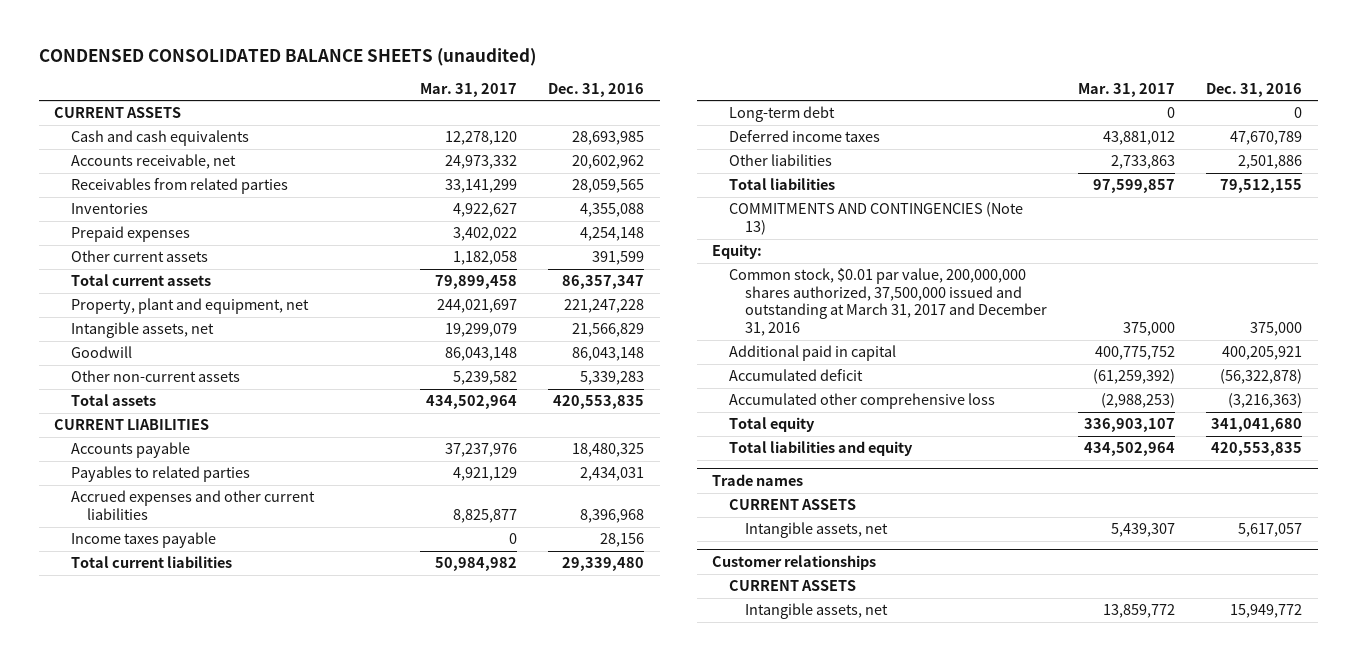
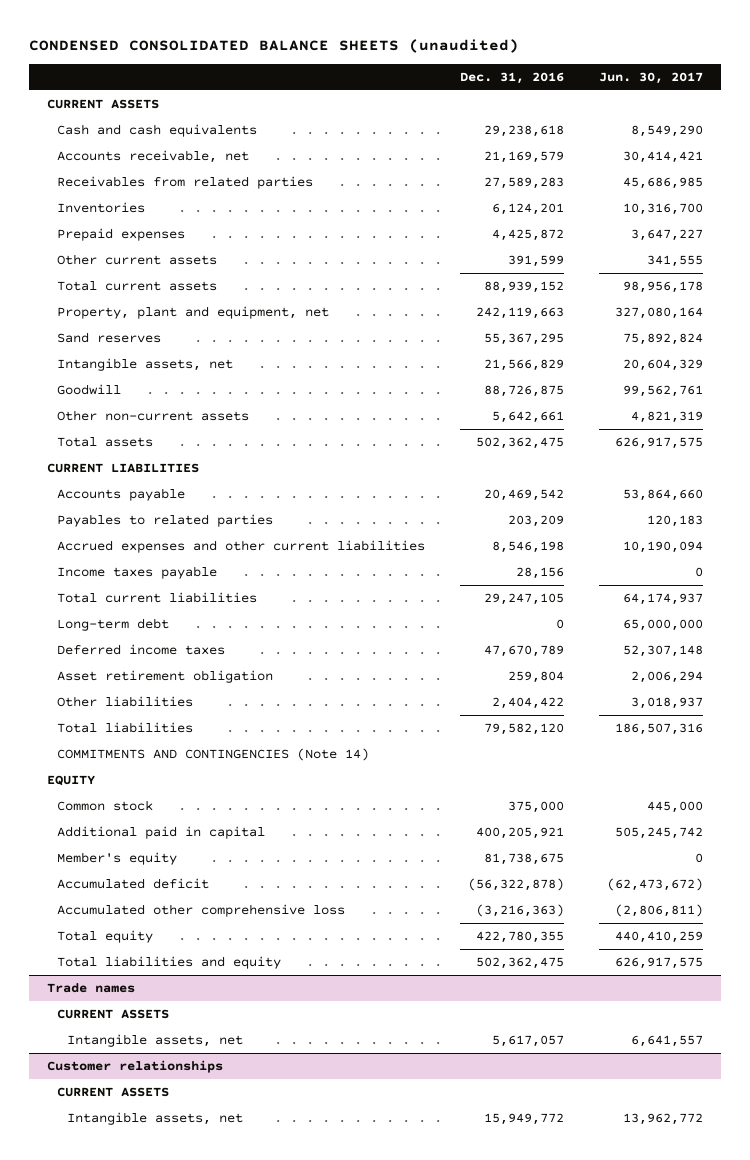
- | Mar. 31, 2017 | Dec. 31, 2016
+ | Dec. 31, 2016 | Jun. 30, 2017
- Cash and cash equivalents | 12,278,120 | 28,693,985
- Accounts receivable, net | 24,973,332 | 20,602,962
- Receivables from related parties | 33,141,299 | 28,059,565
- Inventories | 4,922,627 | 4,355,088
- Prepaid expenses | 3,402,022 | 4,254,148
+ Cash and cash equivalents | 29,238,618 | 8,549,290
+ Accounts receivable, net | 21,169,579 | 30,414,421
+ Receivables from related parties | 27,589,283 | 45,686,985
+ Inventories | 6,124,201 | 10,316,700
+ Prepaid expenses | 4,425,872 | 3,647,227
- Total current assets | 79,899,458 | 86,357,347
- Property, plant and equipment, net | 244,021,697 | 221,247,228
+ Total current assets | 88,939,152 | 98,956,178
+ Property, plant and equipment, net | 242,119,663 | 327,080,164
+ Sand reserves | 55,367,295 | 75,892,824
- Goodwill | 86,043,148 | 86,043,148
- Other non-current assets | 5,239,582 | 5,339,283
- Total assets | 434,502,964 | 420,553,835
+ Goodwill | 88,726,875 | 99,562,761
+ Other non-current assets | 5,642,661 | 4,821,319
+ Total assets | 502,362,475 | 626,917,575
- Accounts payable | 37,237,976 | 18,480,325
- Payables to related parties | 4,921,129 | 2,434,031
- Accrued expenses and other current liabilities | 8,825,877 | 8,396,968
+ Accounts payable | 20,469,542 | 53,864,660
+ Payables to related parties | 203,209 | 120,183
+ Accrued expenses and other current liabilities | 8,546,198 | 10,190,094
- Total current liabilities | 50,984,982 | 29,339,480
+ Total current liabilities | 29,247,105 | 64,174,937
- Other liabilities | 2,733,863 | 2,501,886
- Total liabilities | 97,599,857 | 79,512,155
- COMMITMENTS AND CONTINGENCIES (Note 13)
- Equity:
- Common stock, $0.01 par value, 200,000,000 shares authorized, 37,500,000 issued and outstanding at March 31, 2017 and December 31, 2016 | 375,000 | 375,000
+ Asset retirement obligation | 259,804 | 2,006,294
+ Other liabilities | 2,404,422 | 3,018,937
+ Total liabilities | 79,582,120 | 186,507,316
+ COMMITMENTS AND CONTINGENCIES (Note 14)
+ EQUITY
+ Common stock | 375,000 | 445,000
+ Member's equity | 81,738,675 | 0
- Total equity | 336,903,107 | 341,041,680
- Total liabilities and equity | 434,502,964 | 420,553,835
+ Total equity | 422,780,355 | 440,410,259
+ Total liabilities and equity | 502,362,475 | 626,917,575

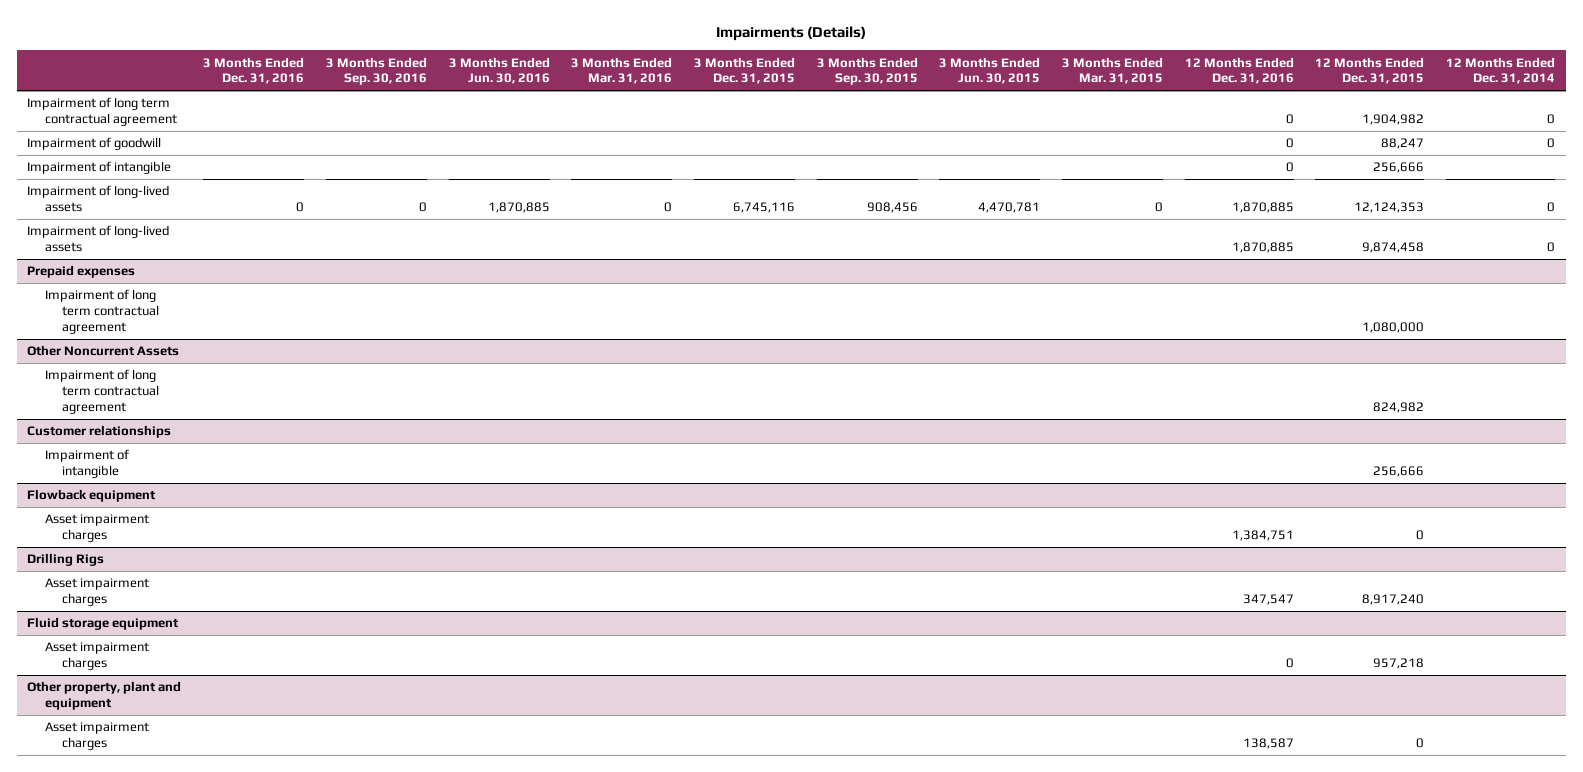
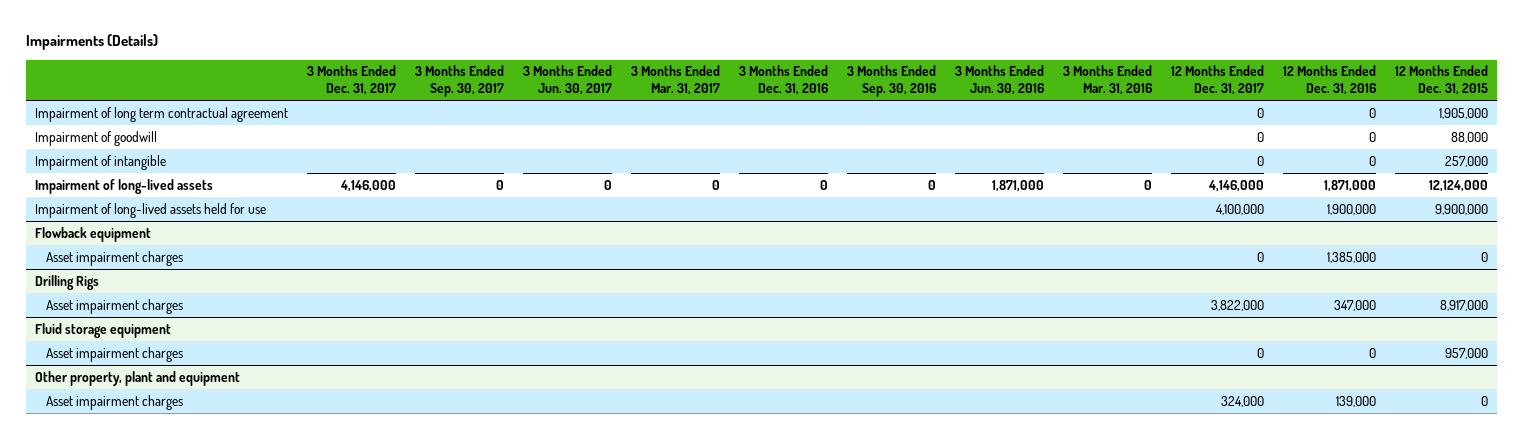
- | 3 Months Ended Dec. 31, 2016 | 3 Months Ended Sep. 30, 2016 | 3 Months Ended Jun. 30, 2016 | 3 Months Ended Mar. 31, 2016 | 3 Months Ended Dec. 31, 2015 | 3 Months Ended Sep. 30, 2015 | 3 Months Ended Jun. 30, 2015 | 3 Months Ended Mar. 31, 2015 | 12 Months Ended Dec. 31, 2016 | 12 Months Ended Dec. 31, 2015 | 12 Months Ended Dec. 31, 2014
+ | 3 Months Ended Dec. 31, 2017 | 3 Months Ended Sep. 30, 2017 | 3 Months Ended Jun. 30, 2017 | 3 Months Ended Mar. 31, 2017 | 3 Months Ended Dec. 31, 2016 | 3 Months Ended Sep. 30, 2016 | 3 Months Ended Jun. 30, 2016 | 3 Months Ended Mar. 31, 2016 | 12 Months Ended Dec. 31, 2017 | 12 Months Ended Dec. 31, 2016 | 12 Months Ended Dec. 31, 2015
- Impairment of long term contractual agreement | | | | | | | | | 0 | 1,904,982 | 0
- Impairment of goodwill | | | | | | | | | 0 | 88,247 | 0
- Impairment of intangible | | | | | | | | | 0 | 256,666 |
- Impairment of long-lived assets | 0 | 0 | 1,870,885 | 0 | 6,745,116 | 908,456 | 4,470,781 | 0 | 1,870,885 | 12,124,353 | 0
- Impairment of long-lived assets | | | | | | | | | 1,870,885 | 9,874,458 | 0
- Prepaid expenses
- Impairment of long term contractual agreement | | | | | | | | | | 1,080,000 |
- Other Noncurrent Assets
- Impairment of long term contractual agreement | | | | | | | | | | 824,982 |
- Customer relationships
- Impairment of intangible | | | | | | | | | | 256,666 |
+ Impairment of long term contractual agreement | | | | | | | | | 0 | 0 | 1,905,000
+ Impairment of goodwill | | | | | | | | | 0 | 0 | 88,000
+ Impairment of intangible | | | | | | | | | 0 | 0 | 257,000
+ Impairment of long-lived assets | 4,146,000 | 0 | 0 | 0 | 0 | 0 | 1,871,000 | 0 | 4,146,000 | 1,871,000 | 12,124,000
+ Impairment of long-lived assets held for use | | | | | | | | | 4,100,000 | 1,900,000 | 9,900,000
@ Flowback equipment
- Asset impairment charges | | | | | | | | | 1,384,751 | 0 |
+ Asset impairment charges | | | | | | | | | 0 | 1,385,000 | 0
@ Drilling Rigs
- Asset impairment charges | | | | | | | | | 347,547 | 8,917,240 |
+ Asset impairment charges | | | | | | | | | 3,822,000 | 347,000 | 8,917,000
@ Fluid storage equipment
- Asset impairment charges | | | | | | | | | 0 | 957,218 |
+ Asset impairment charges | | | | | | | | | 0 | 0 | 957,000
@ Other property, plant and equipment
- Asset impairment charges | | | | | | | | | 138,587 | 0 |
+ Asset impairment charges | | | | | | | | | 324,000 | 139,000 | 0

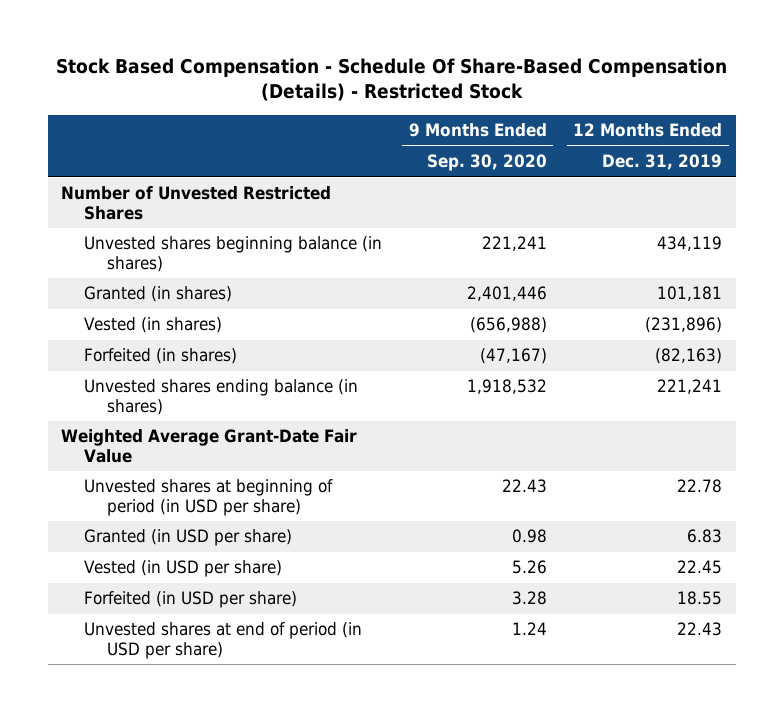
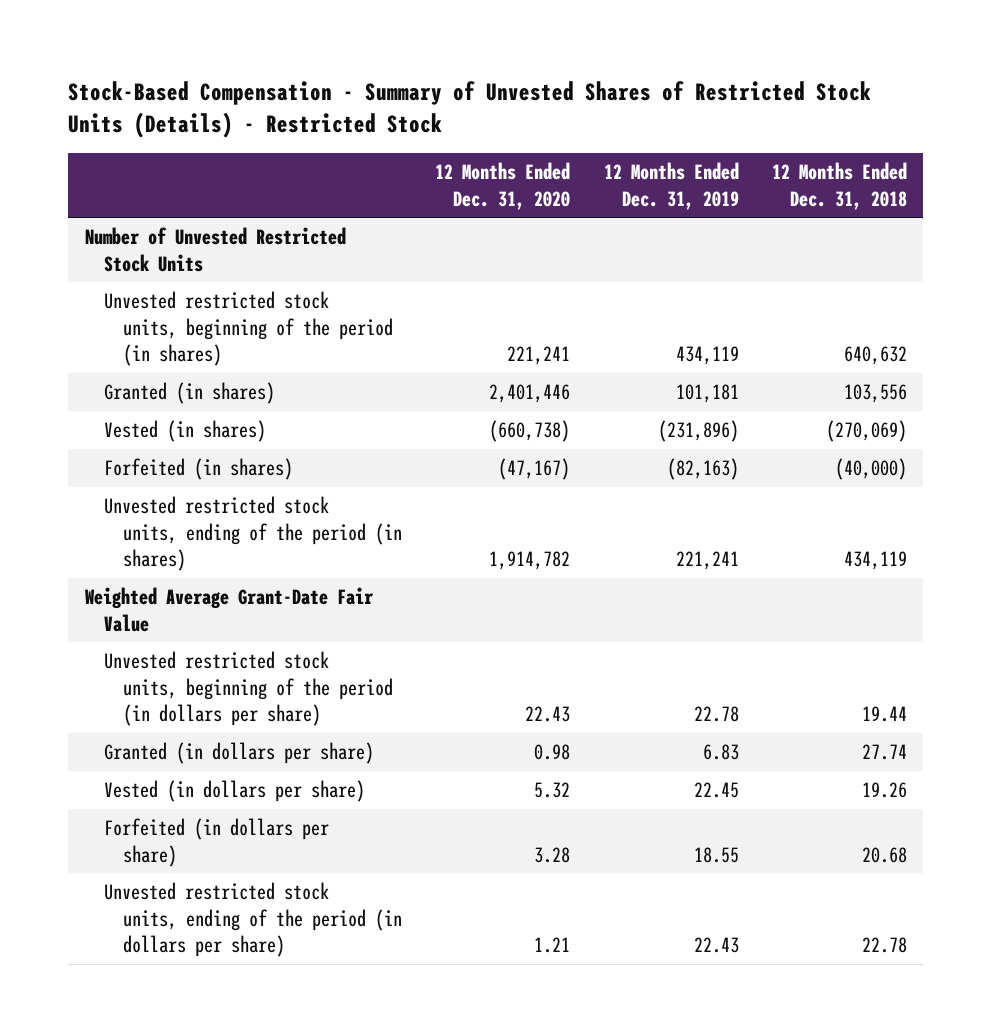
- Stock Based Compensation - Schedule Of Share-Based Compensation (Details) - Restricted Stock
+ Stock-Based Compensation - Summary of Unvested Shares of Restricted Stock Units (Details) - Restricted Stock
- | 9 Months Ended Sep. 30, 2020 | 12 Months Ended Dec. 31, 2019
+ | 12 Months Ended Dec. 31, 2020 | 12 Months Ended Dec. 31, 2019 | 12 Months Ended Dec. 31, 2018
- Number of Unvested Restricted Shares
- Unvested shares beginning balance (in shares) | 221,241 | 434,119
+ Number of Unvested Restricted Stock Units
+ Unvested restricted stock units, beginning of the period (in shares) | 221,241 | 434,119 | 640,632
- Unvested shares ending balance (in shares) | 1,918,532 | 221,241
+ Unvested restricted stock units, ending of the period (in shares) | 1,914,782 | 221,241 | 434,119
- Unvested shares at beginning of period (in USD per share) | 22.43 | 22.78
- Granted (in USD per share) | 0.98 | 6.83
- Vested (in USD per share) | 5.26 | 22.45
- Forfeited (in USD per share) | 3.28 | 18.55
- Unvested shares at end of period (in USD per share) | 1.24 | 22.43
+ Unvested restricted stock units, beginning of the period (in dollars per share) | 22.43 | 22.78 | 19.44
+ Granted (in dollars per share) | 0.98 | 6.83 | 27.74
+ Vested (in dollars per share) | 5.32 | 22.45 | 19.26
+ Forfeited (in dollars per share) | 3.28 | 18.55 | 20.68
+ Unvested restricted stock units, ending of the period (in dollars per share) | 1.21 | 22.43 | 22.78

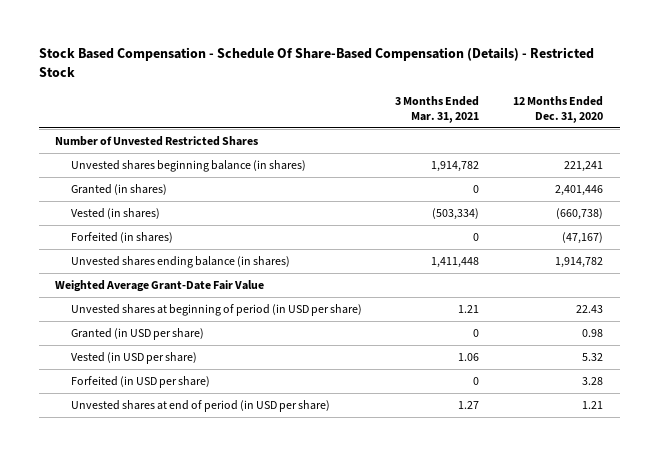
- Stock-Based Compensation - Summary of Unvested Shares of Restricted Stock Units (Details) - Restricted Stock
+ Stock Based Compensation - Schedule Of Share-Based Compensation (Details) - Restricted Stock
- | 12 Months Ended Dec. 31, 2020 | 12 Months Ended Dec. 31, 2019 | 12 Months Ended Dec. 31, 2018
+ | 3 Months Ended Mar. 31, 2021 | 12 Months Ended Dec. 31, 2020
- Number of Unvested Restricted Stock Units
- Unvested restricted stock units, beginning of the period (in shares) | 221,241 | 434,119 | 640,632
+ Number of Unvested Restricted Shares
+ Unvested shares beginning balance (in shares) | 1,914,782 | 221,241
- Unvested restricted stock units, ending of the period (in shares) | 1,914,782 | 221,241 | 434,119
+ Unvested shares ending balance (in shares) | 1,411,448 | 1,914,782
- Unvested restricted stock units, beginning of the period (in dollars per share) | 22.43 | 22.78 | 19.44
- Granted (in dollars per share) | 0.98 | 6.83 | 27.74
- Vested (in dollars per share) | 5.32 | 22.45 | 19.26
- Forfeited (in dollars per share) | 3.28 | 18.55 | 20.68
- Unvested restricted stock units, ending of the period (in dollars per share) | 1.21 | 22.43 | 22.78
+ Unvested shares at beginning of period (in USD per share) | 1.21 | 22.43
+ Granted (in USD per share) | 0 | 0.98
+ Vested (in USD per share) | 1.06 | 5.32
+ Forfeited (in USD per share) | 0 | 3.28
+ Unvested shares at end of period (in USD per share) | 1.27 | 1.21

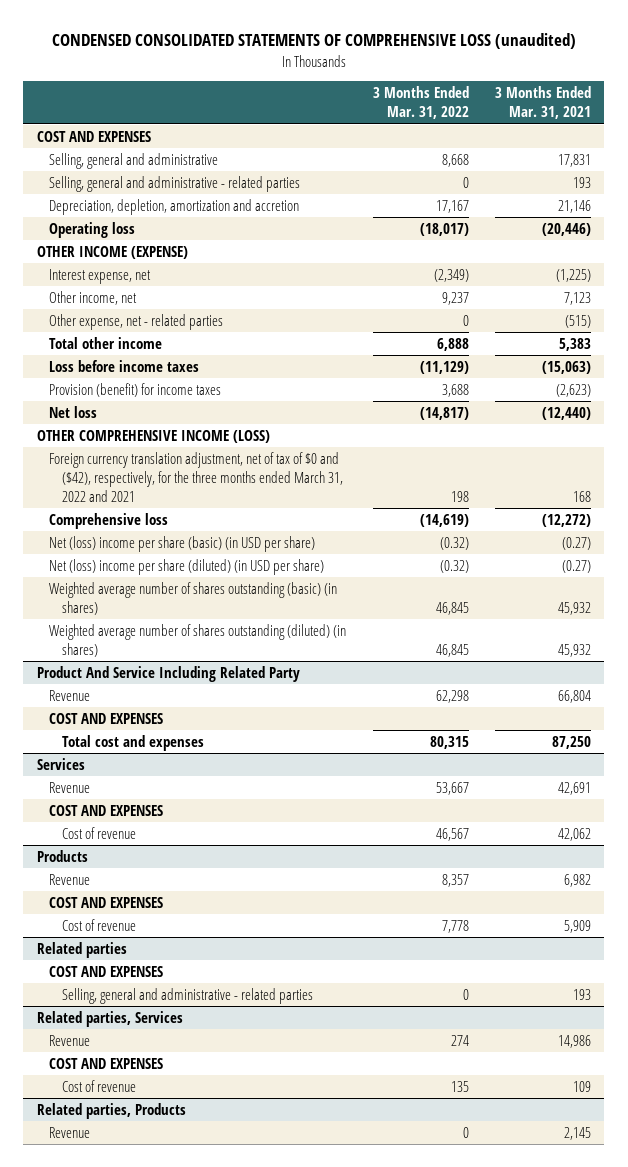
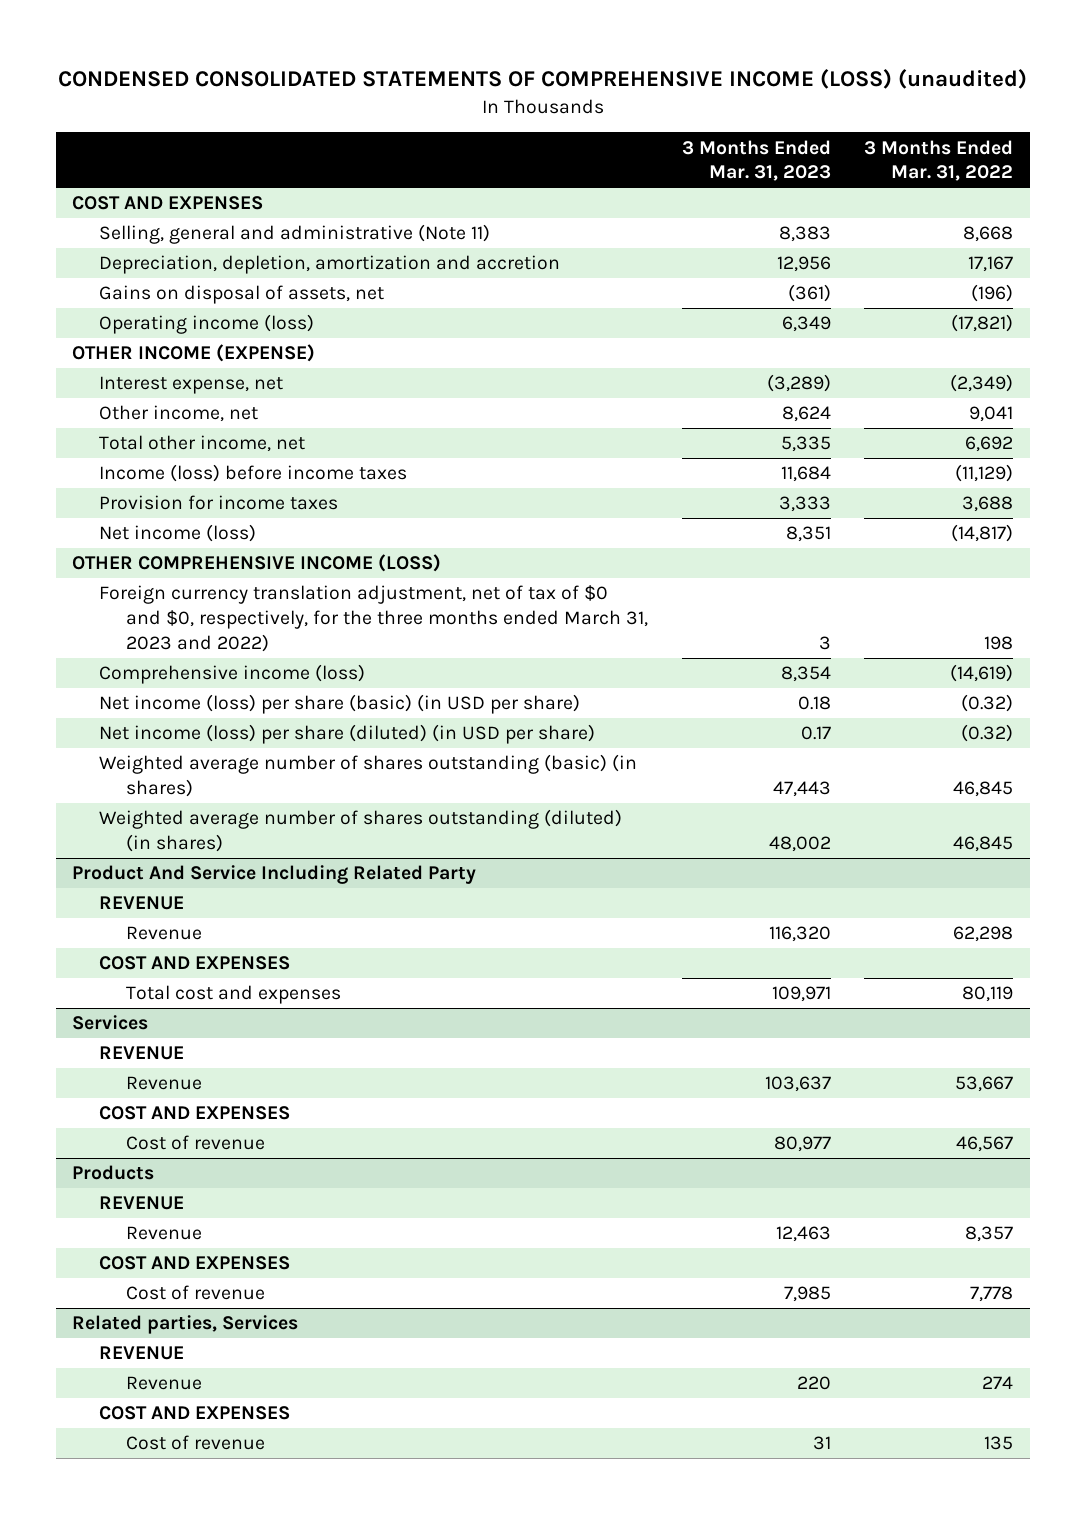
- CONDENSED CONSOLIDATED STATEMENTS OF COMPREHENSIVE LOSS (unaudited)
+ CONDENSED CONSOLIDATED STATEMENTS OF COMPREHENSIVE INCOME (LOSS) (unaudited)
- | 3 Months Ended Mar. 31, 2022 | 3 Months Ended Mar. 31, 2021
+ | 3 Months Ended Mar. 31, 2023 | 3 Months Ended Mar. 31, 2022
- Selling, general and administrative | 8,668 | 17,831
- Selling, general and administrative - related parties | 0 | 193
+ Selling, general and administrative (Note 11) | 8,383 | 8,668
- Operating loss | (18,017) | (20,446)
+ Gains on disposal of assets, net | (361) | (196)
+ Operating income (loss) | 6,349 | (17,821)
- Other income, net | 9,237 | 7,123
- Other expense, net - related parties | 0 | (515)
- Total other income | 6,888 | 5,383
- Loss before income taxes | (11,129) | (15,063)
- Provision (benefit) for income taxes | 3,688 | (2,623)
- Net loss | (14,817) | (12,440)
+ Other income, net | 8,624 | 9,041
+ Total other income, net | 5,335 | 6,692
+ Income (loss) before income taxes | 11,684 | (11,129)
+ Provision for income taxes | 3,333 | 3,688
+ Net income (loss) | 8,351 | (14,817)
- Foreign currency translation adjustment, net of tax of $0 and ($42), respectively, for the three months ended March 31, 2022 and 2021 | 198 | 168
- Comprehensive loss | (14,619) | (12,272)
- Net (loss) income per share (basic) (in USD per share) | (0.32) | (0.27)
- Net (loss) income per share (diluted) (in USD per share) | (0.32) | (0.27)
+ Foreign currency translation adjustment, net of tax of $0 and $0, respectively, for the three months ended March 31, 2023 and 2022) | 3 | 198
+ Comprehensive income (loss) | 8,354 | (14,619)
+ Net income (loss) per share (basic) (in USD per share) | 0.18 | (0.32)
+ Net income (loss) per share (diluted) (in USD per share) | 0.17 | (0.32)
@ Product And Service Including Related Party
+ REVENUE
- Total cost and expenses | 80,315 | 87,250
+ Total cost and expenses | 109,971 | 80,119
@ Services
+ REVENUE
@ Products
+ REVENUE
- Related parties
- COST AND EXPENSES
- Selling, general and administrative - related parties | 0 | 193
@ Related parties, Services
+ REVENUE
- Related parties, Products
- Revenue | 0 | 2,145

